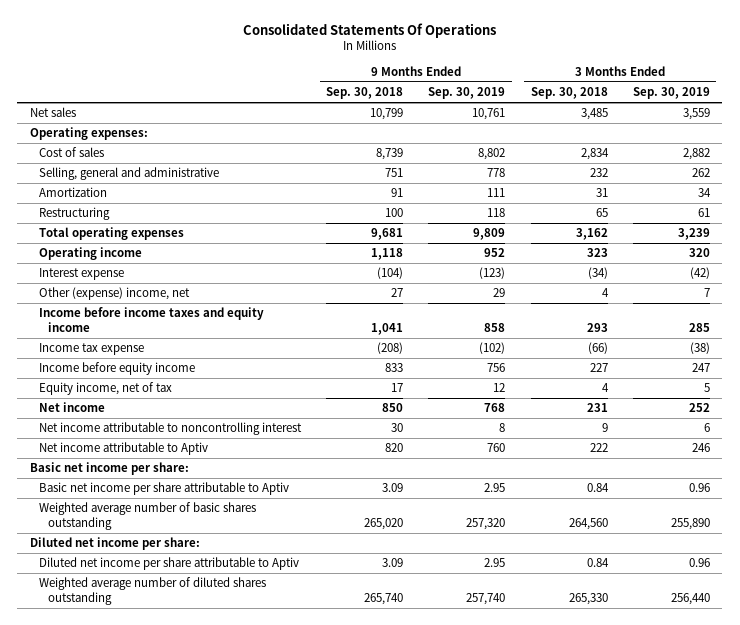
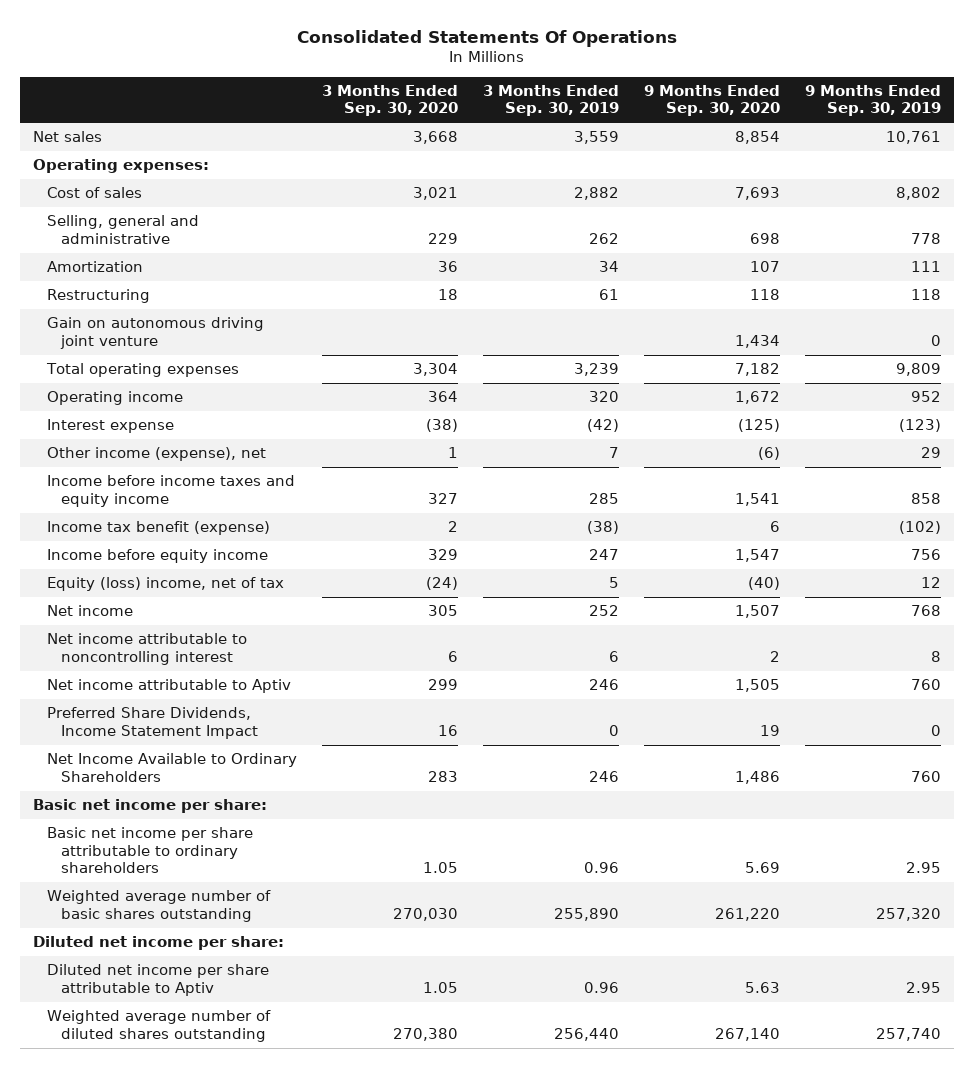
- | 9 Months Ended Sep. 30, 2018 | 9 Months Ended Sep. 30, 2019 | 3 Months Ended Sep. 30, 2018 | 3 Months Ended Sep. 30, 2019
+ | 3 Months Ended Sep. 30, 2020 | 3 Months Ended Sep. 30, 2019 | 9 Months Ended Sep. 30, 2020 | 9 Months Ended Sep. 30, 2019
+ Gain on autonomous driving joint venture | | | 1,434 | 0
- Other (expense) income, net | 27 | 29 | 4 | 7
+ Other income (expense), net | 1 | 7 | (6) | 29
- Income tax expense | (208) | (102) | (66) | (38)
+ Income tax benefit (expense) | 2 | (38) | 6 | (102)
- Equity income, net of tax | 17 | 12 | 4 | 5
+ Equity (loss) income, net of tax | (24) | 5 | (40) | 12
+ Preferred Share Dividends, Income Statement Impact | 16 | 0 | 19 | 0
+ Net Income Available to Ordinary Shareholders | 283 | 246 | 1,486 | 760
- Basic net income per share attributable to Aptiv | 3.09 | 2.95 | 0.84 | 0.96
+ Basic net income per share attributable to ordinary shareholders | 1.05 | 0.96 | 5.69 | 2.95

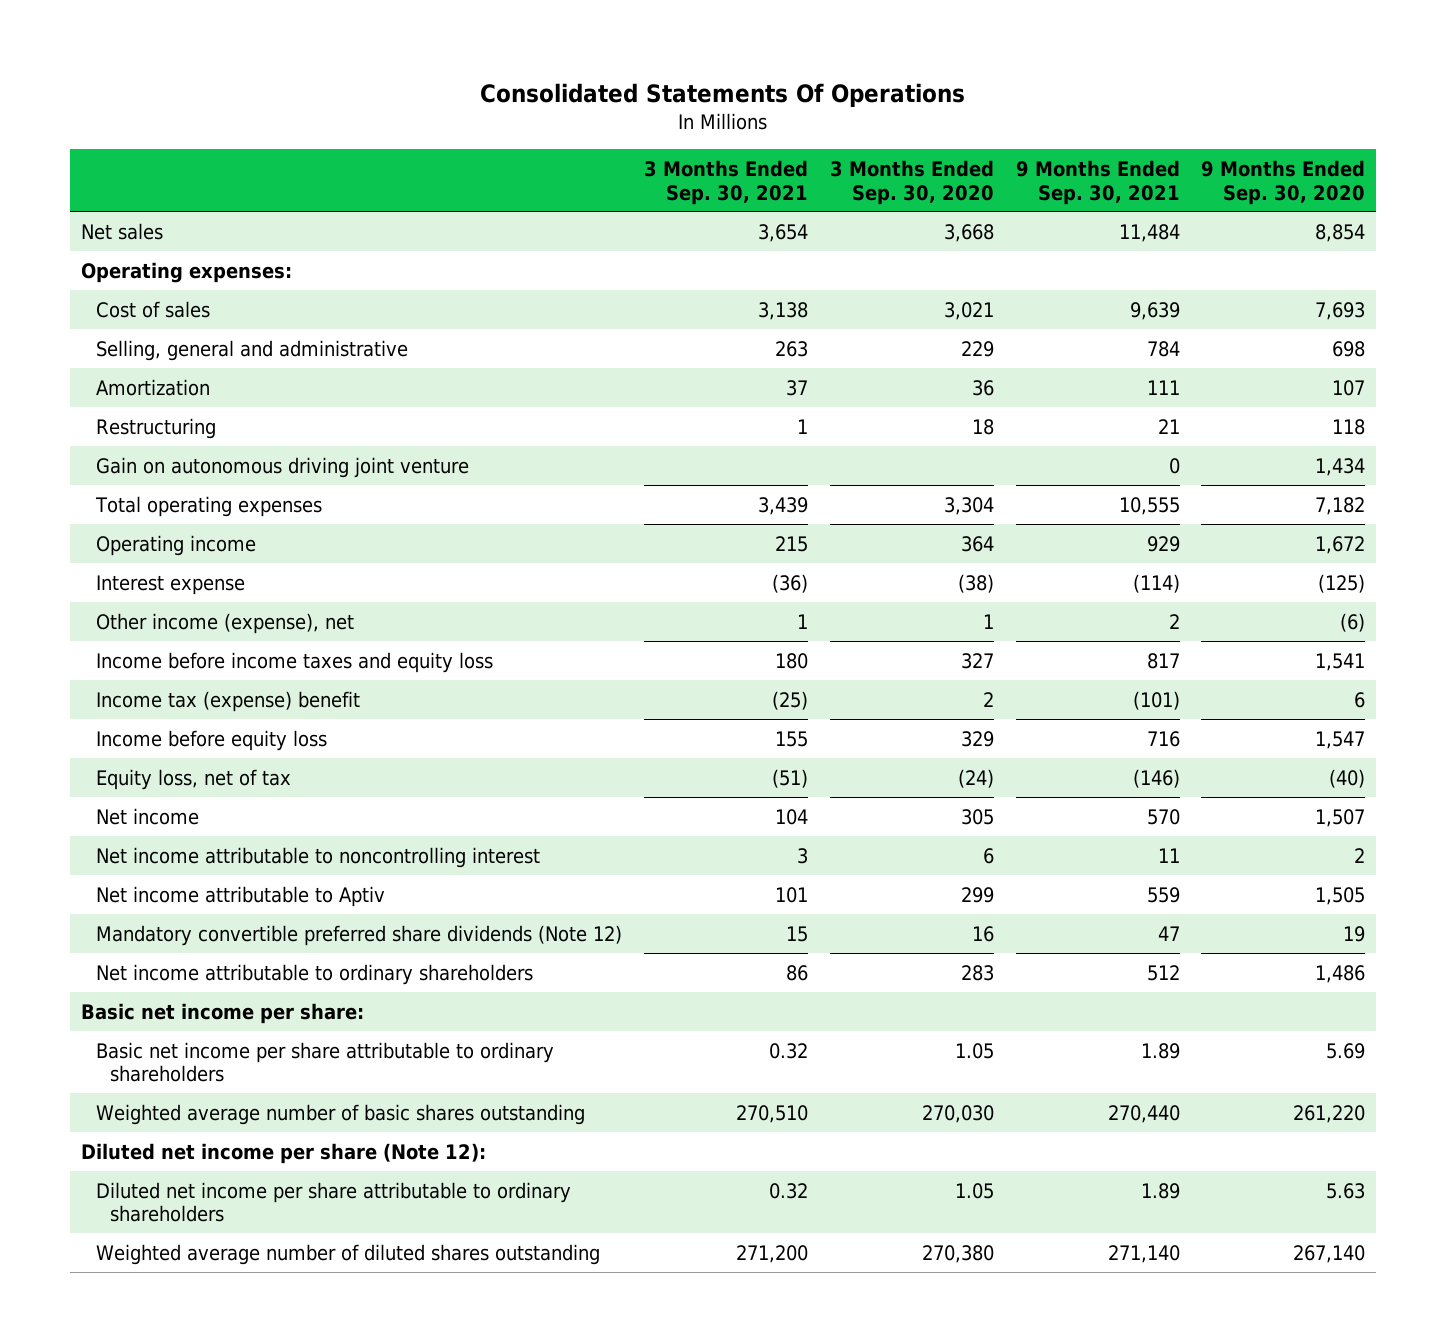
- | 3 Months Ended Sep. 30, 2020 | 3 Months Ended Sep. 30, 2019 | 9 Months Ended Sep. 30, 2020 | 9 Months Ended Sep. 30, 2019
+ | 3 Months Ended Sep. 30, 2021 | 3 Months Ended Sep. 30, 2020 | 9 Months Ended Sep. 30, 2021 | 9 Months Ended Sep. 30, 2020
- Income before income taxes and equity income | 327 | 285 | 1,541 | 858
- Income tax benefit (expense) | 2 | (38) | 6 | (102)
- Income before equity income | 329 | 247 | 1,547 | 756
- Equity (loss) income, net of tax | (24) | 5 | (40) | 12
+ Income before income taxes and equity loss | 180 | 327 | 817 | 1,541
+ Income tax (expense) benefit | (25) | 2 | (101) | 6
+ Income before equity loss | 155 | 329 | 716 | 1,547
+ Equity loss, net of tax | (51) | (24) | (146) | (40)
- Preferred Share Dividends, Income Statement Impact | 16 | 0 | 19 | 0
- Net Income Available to Ordinary Shareholders | 283 | 246 | 1,486 | 760
+ Mandatory convertible preferred share dividends (Note 12) | 15 | 16 | 47 | 19
+ Net income attributable to ordinary shareholders | 86 | 283 | 512 | 1,486
- Diluted net income per share:
- Diluted net income per share attributable to Aptiv | 1.05 | 0.96 | 5.63 | 2.95
+ Diluted net income per share (Note 12):
+ Diluted net income per share attributable to ordinary shareholders | 0.32 | 1.05 | 1.89 | 5.63

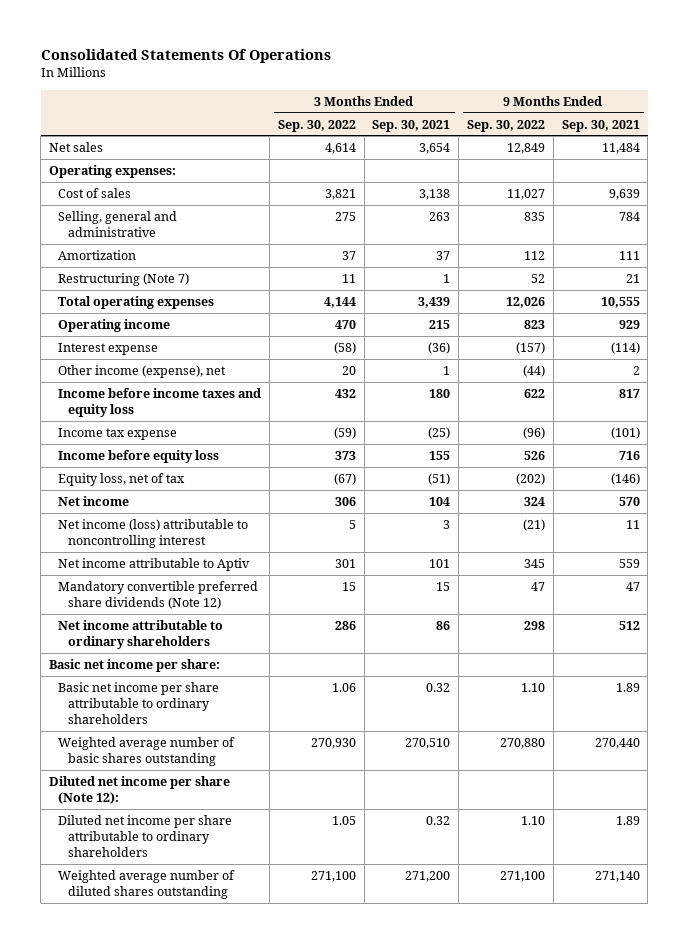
- | 3 Months Ended Sep. 30, 2021 | 3 Months Ended Sep. 30, 2020 | 9 Months Ended Sep. 30, 2021 | 9 Months Ended Sep. 30, 2020
+ | 3 Months Ended Sep. 30, 2022 | 3 Months Ended Sep. 30, 2021 | 9 Months Ended Sep. 30, 2022 | 9 Months Ended Sep. 30, 2021
- Restructuring | 1 | 18 | 21 | 118
- Gain on autonomous driving joint venture | | | 0 | 1,434
+ Restructuring (Note 7) | 11 | 1 | 52 | 21
- Income tax (expense) benefit | (25) | 2 | (101) | 6
+ Income tax expense | (59) | (25) | (96) | (101)
- Net income attributable to noncontrolling interest | 3 | 6 | 11 | 2
+ Net income (loss) attributable to noncontrolling interest | 5 | 3 | (21) | 11

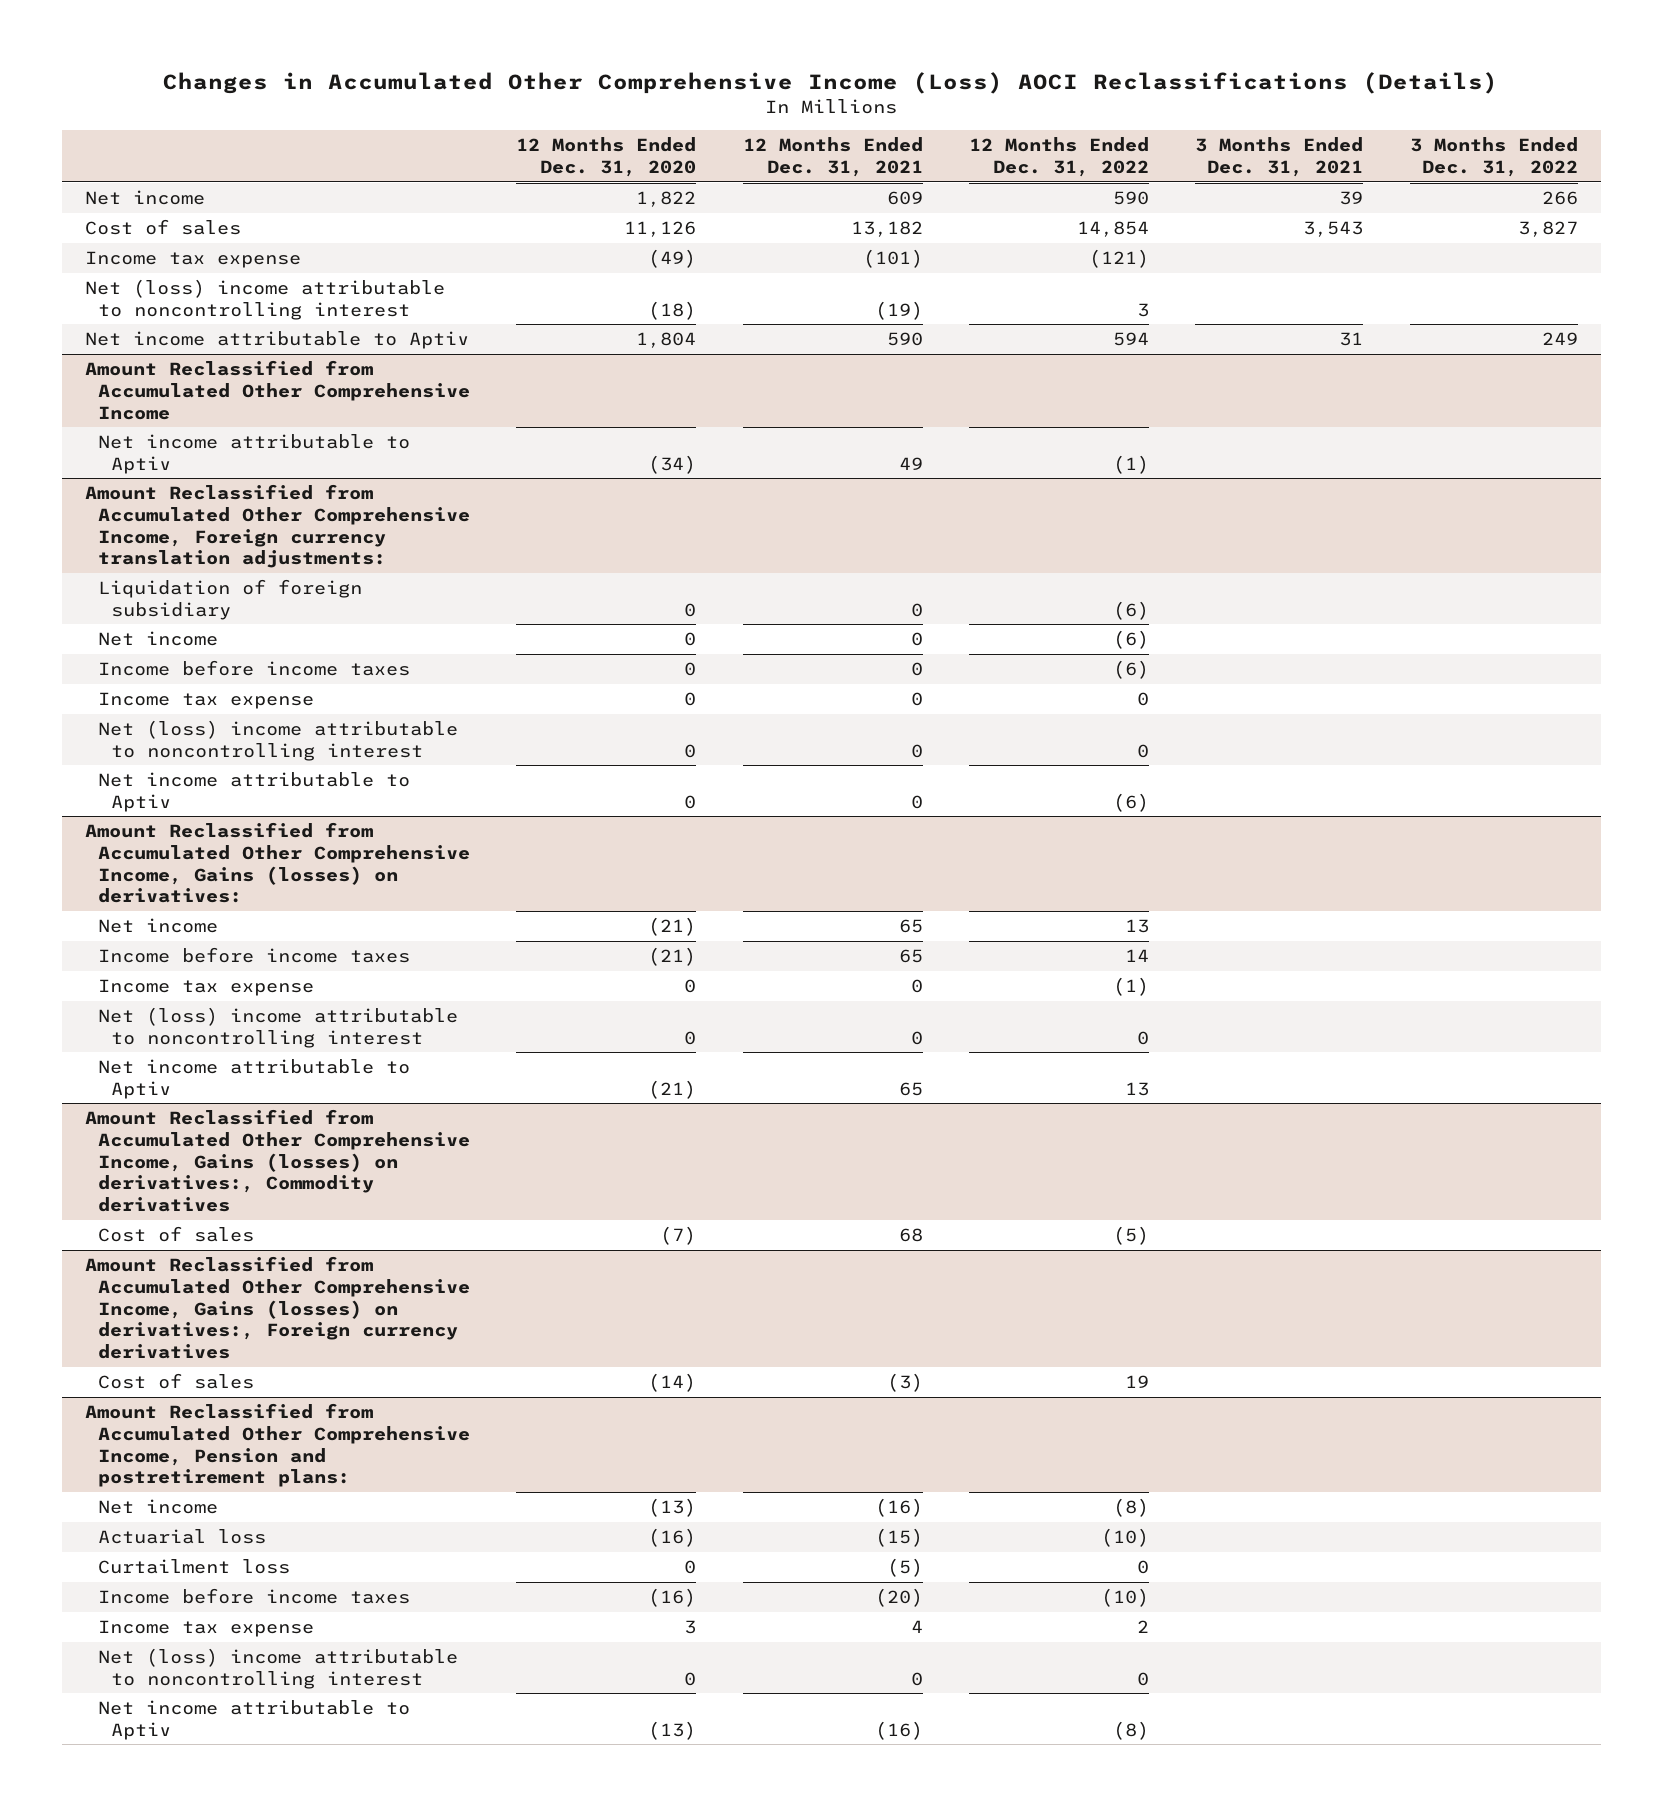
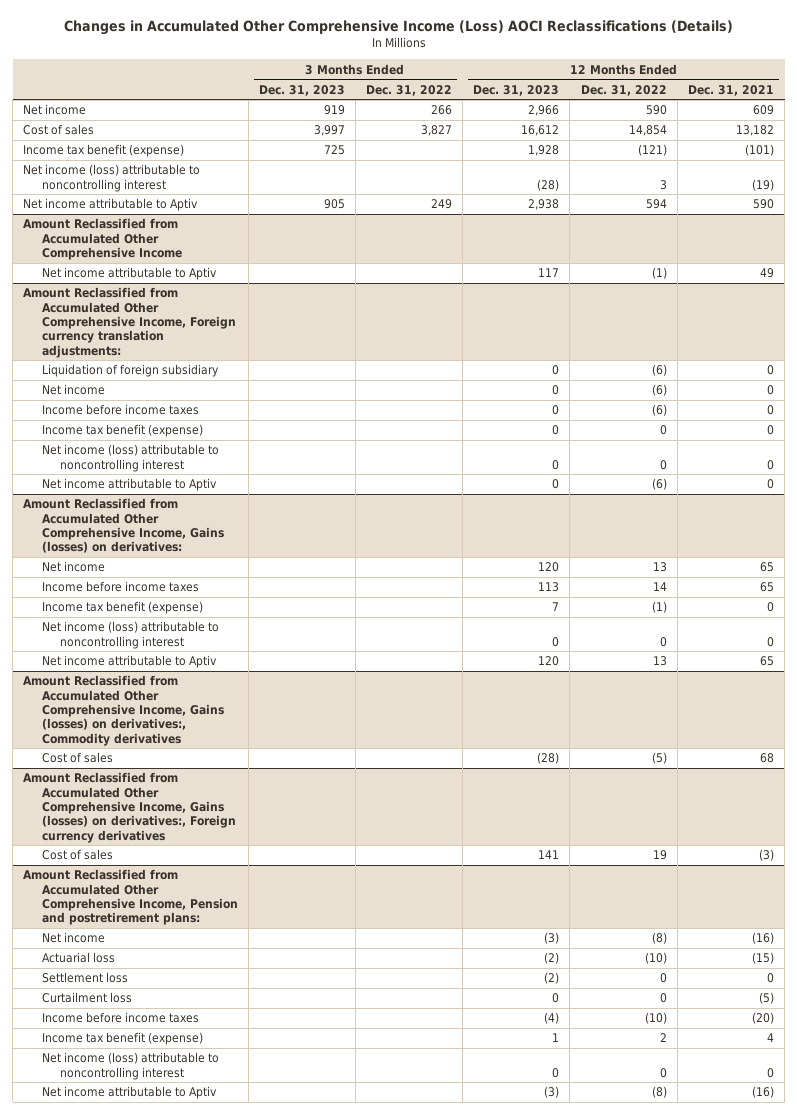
- | 12 Months Ended Dec. 31, 2020 | 12 Months Ended Dec. 31, 2021 | 12 Months Ended Dec. 31, 2022 | 3 Months Ended Dec. 31, 2021 | 3 Months Ended Dec. 31, 2022
+ | 3 Months Ended Dec. 31, 2023 | 3 Months Ended Dec. 31, 2022 | 12 Months Ended Dec. 31, 2023 | 12 Months Ended Dec. 31, 2022 | 12 Months Ended Dec. 31, 2021
- Income tax expense | (49) | (101) | (121) | |
- Net (loss) income attributable to noncontrolling interest | (18) | (19) | 3 | |
+ Income tax benefit (expense) | 725 | | 1,928 | (121) | (101)
+ Net income (loss) attributable to noncontrolling interest | | | (28) | 3 | (19)
@ Amount Reclassified from Accumulated Other Comprehensive Income, Foreign currency translation adjustments:
- Income tax expense | 0 | 0 | 0 | |
- Net (loss) income attributable to noncontrolling interest | 0 | 0 | 0 | |
+ Income tax benefit (expense) | | | 0 | 0 | 0
+ Net income (loss) attributable to noncontrolling interest | | | 0 | 0 | 0
@ Amount Reclassified from Accumulated Other Comprehensive Income, Gains (losses) on derivatives:
- Income tax expense | 0 | 0 | (1) | |
- Net (loss) income attributable to noncontrolling interest | 0 | 0 | 0 | |
+ Income tax benefit (expense) | | | 7 | (1) | 0
+ Net income (loss) attributable to noncontrolling interest | | | 0 | 0 | 0
@ Amount Reclassified from Accumulated Other Comprehensive Income, Pension and postretirement plans:
+ Settlement loss | | | (2) | 0 | 0
- Income tax expense | 3 | 4 | 2 | |
- Net (loss) income attributable to noncontrolling interest | 0 | 0 | 0 | |
+ Income tax benefit (expense) | | | 1 | 2 | 4
+ Net income (loss) attributable to noncontrolling interest | | | 0 | 0 | 0

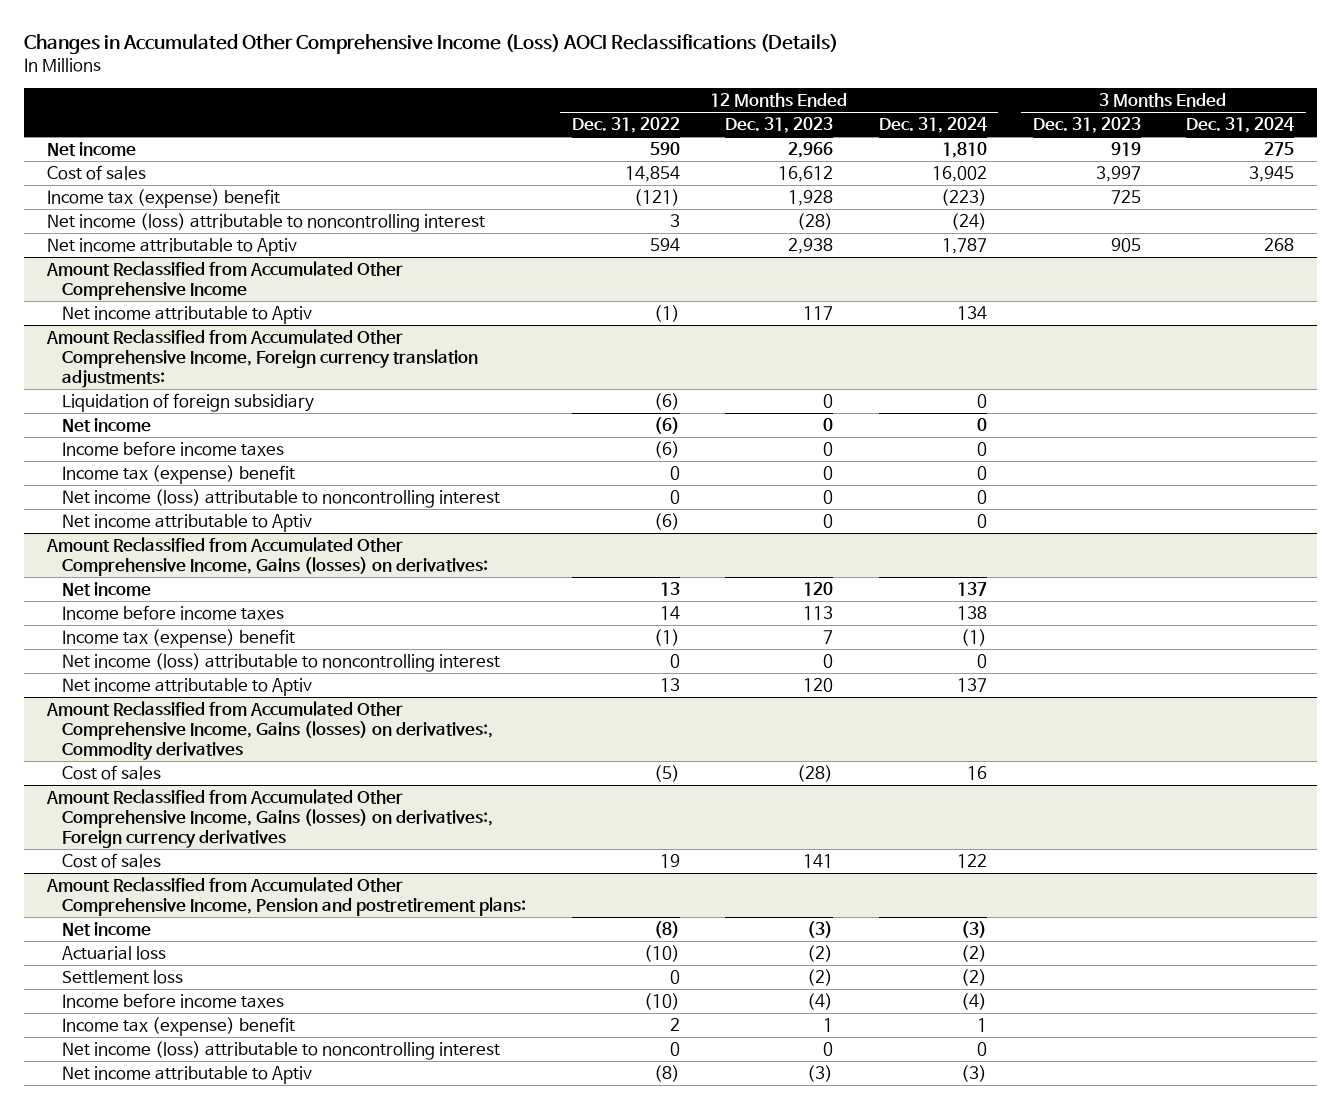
- | 3 Months Ended Dec. 31, 2023 | 3 Months Ended Dec. 31, 2022 | 12 Months Ended Dec. 31, 2023 | 12 Months Ended Dec. 31, 2022 | 12 Months Ended Dec. 31, 2021
+ | 12 Months Ended Dec. 31, 2022 | 12 Months Ended Dec. 31, 2023 | 12 Months Ended Dec. 31, 2024 | 3 Months Ended Dec. 31, 2023 | 3 Months Ended Dec. 31, 2024
- Income tax benefit (expense) | 725 | | 1,928 | (121) | (101)
+ Income tax (expense) benefit | (121) | 1,928 | (223) | 725 |
@ Amount Reclassified from Accumulated Other Comprehensive Income, Foreign currency translation adjustments:
- Income tax benefit (expense) | | | 0 | 0 | 0
+ Income tax (expense) benefit | 0 | 0 | 0 | |
@ Amount Reclassified from Accumulated Other Comprehensive Income, Gains (losses) on derivatives:
- Income tax benefit (expense) | | | 7 | (1) | 0
+ Income tax (expense) benefit | (1) | 7 | (1) | |
@ Amount Reclassified from Accumulated Other Comprehensive Income, Pension and postretirement plans:
- Curtailment loss | | | 0 | 0 | (5)
- Income tax benefit (expense) | | | 1 | 2 | 4
+ Income tax (expense) benefit | 2 | 1 | 1 | |

